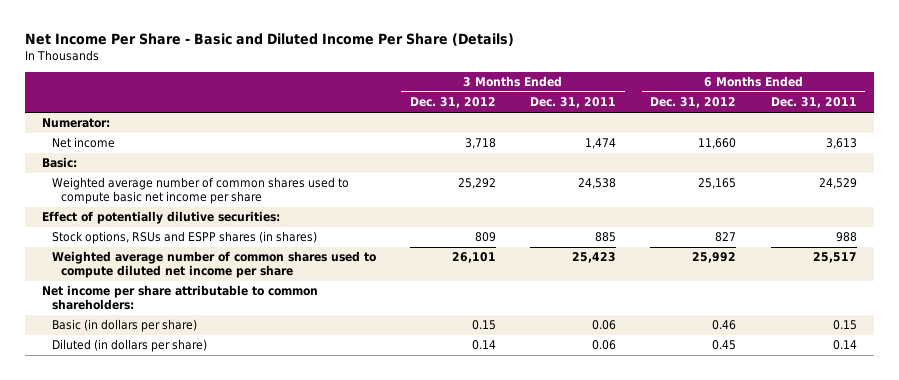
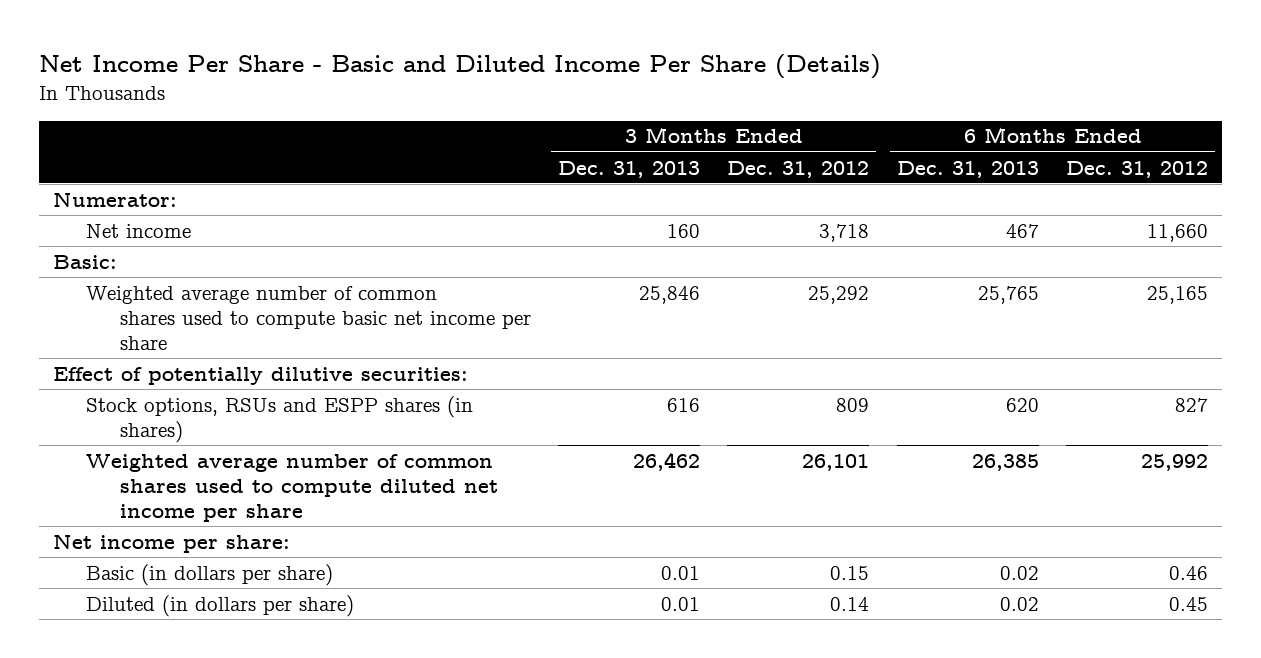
- | 3 Months Ended Dec. 31, 2012 | 3 Months Ended Dec. 31, 2011 | 6 Months Ended Dec. 31, 2012 | 6 Months Ended Dec. 31, 2011
+ | 3 Months Ended Dec. 31, 2013 | 3 Months Ended Dec. 31, 2012 | 6 Months Ended Dec. 31, 2013 | 6 Months Ended Dec. 31, 2012
- Net income per share attributable to common shareholders:
+ Net income per share:

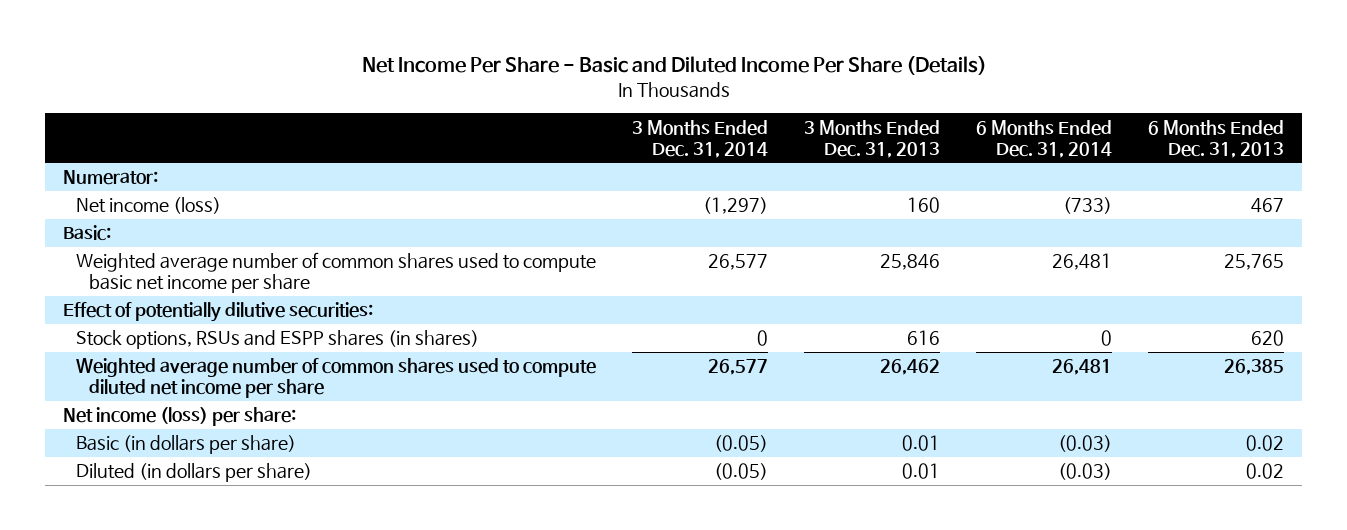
- | 3 Months Ended Dec. 31, 2013 | 3 Months Ended Dec. 31, 2012 | 6 Months Ended Dec. 31, 2013 | 6 Months Ended Dec. 31, 2012
+ | 3 Months Ended Dec. 31, 2014 | 3 Months Ended Dec. 31, 2013 | 6 Months Ended Dec. 31, 2014 | 6 Months Ended Dec. 31, 2013
- Net income | 160 | 3,718 | 467 | 11,660
+ Net income (loss) | (1,297) | 160 | (733) | 467
- Net income per share:
+ Net income (loss) per share:

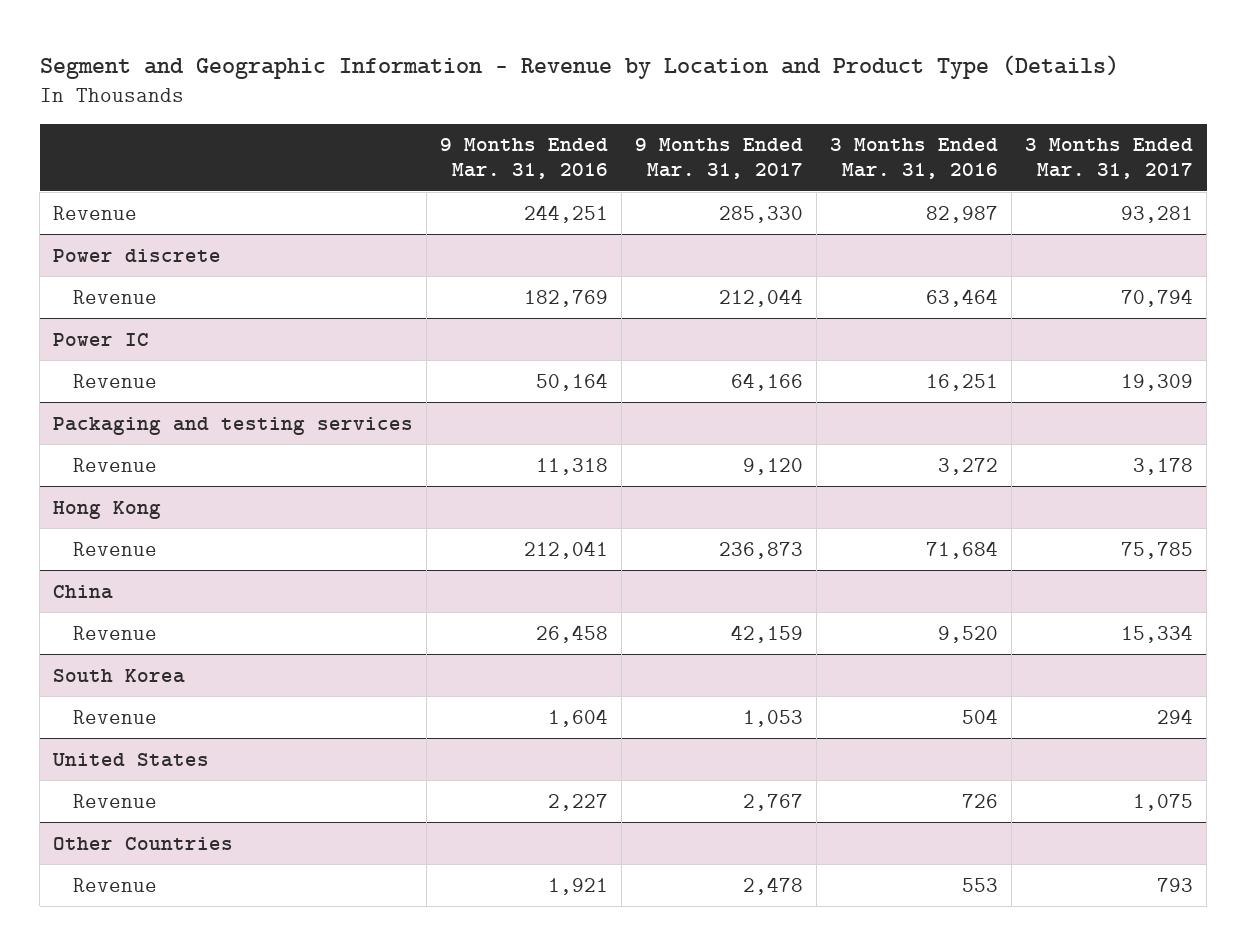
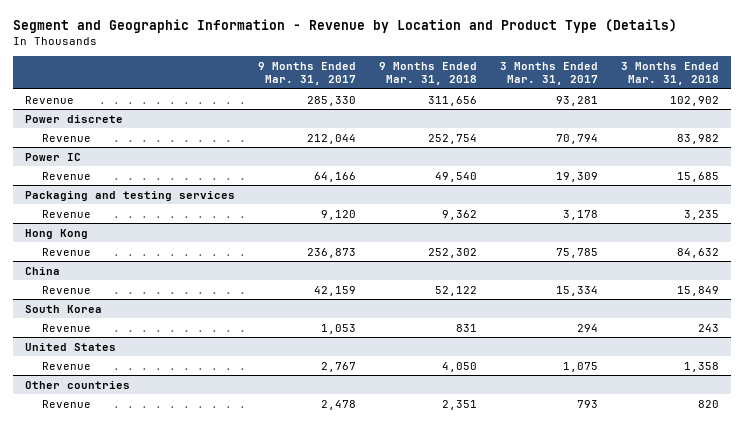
- | 9 Months Ended Mar. 31, 2016 | 9 Months Ended Mar. 31, 2017 | 3 Months Ended Mar. 31, 2016 | 3 Months Ended Mar. 31, 2017
+ | 9 Months Ended Mar. 31, 2017 | 9 Months Ended Mar. 31, 2018 | 3 Months Ended Mar. 31, 2017 | 3 Months Ended Mar. 31, 2018
- Other Countries
+ Other countries

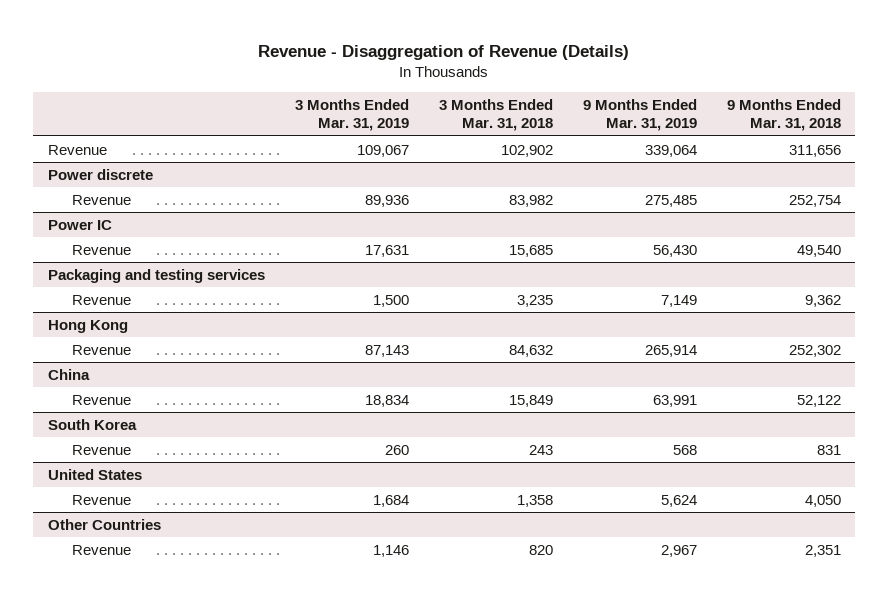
- Segment and Geographic Information - Revenue by Location and Product Type (Details)
+ Revenue - Disaggregation of Revenue (Details)
- | 9 Months Ended Mar. 31, 2017 | 9 Months Ended Mar. 31, 2018 | 3 Months Ended Mar. 31, 2017 | 3 Months Ended Mar. 31, 2018
+ | 3 Months Ended Mar. 31, 2019 | 3 Months Ended Mar. 31, 2018 | 9 Months Ended Mar. 31, 2019 | 9 Months Ended Mar. 31, 2018
- Other countries
+ Other Countries

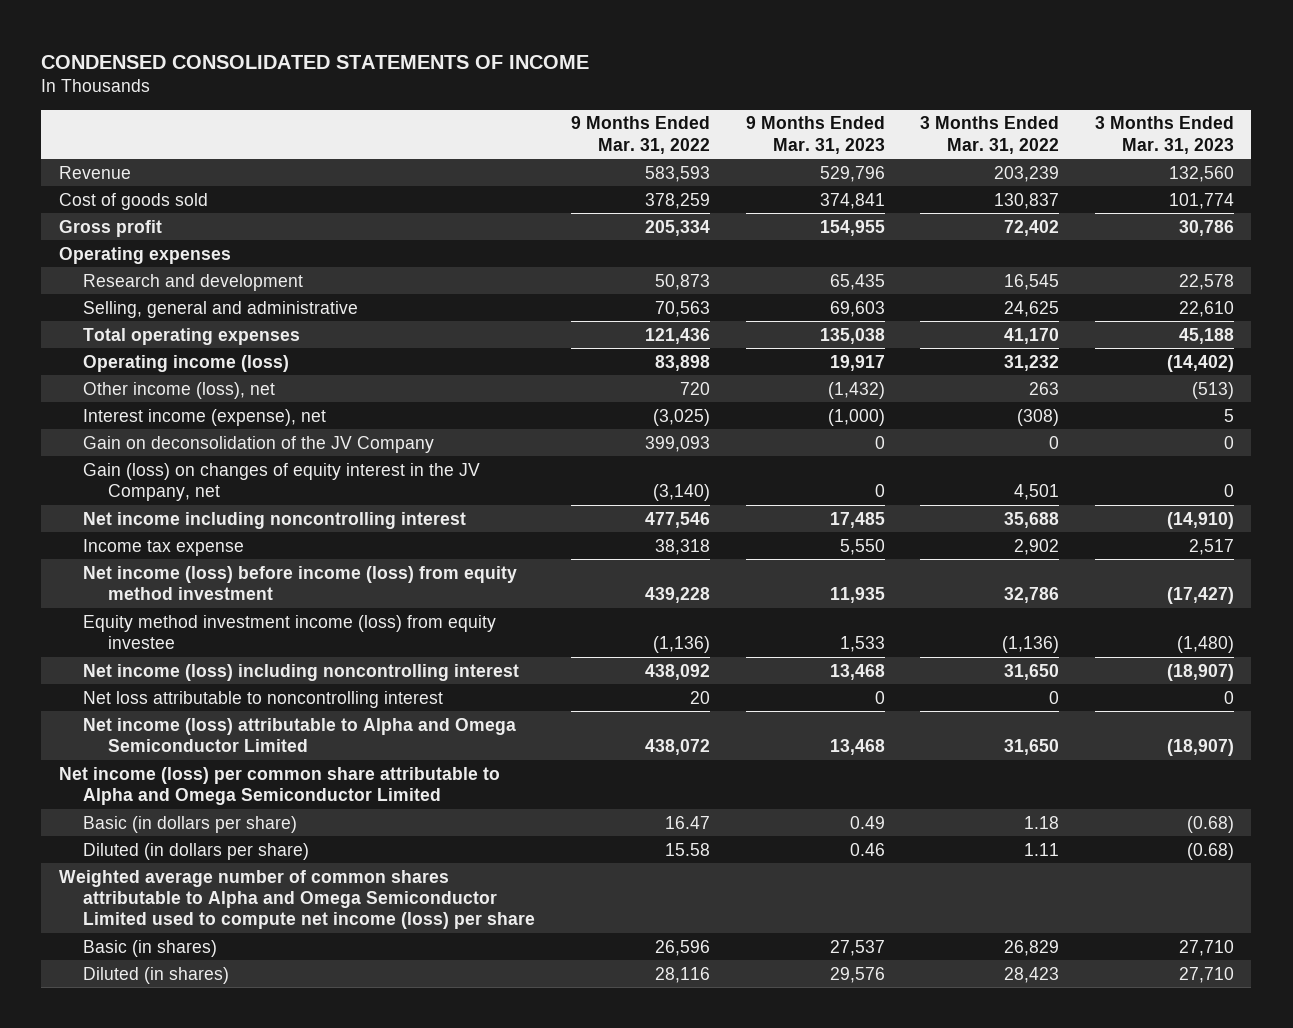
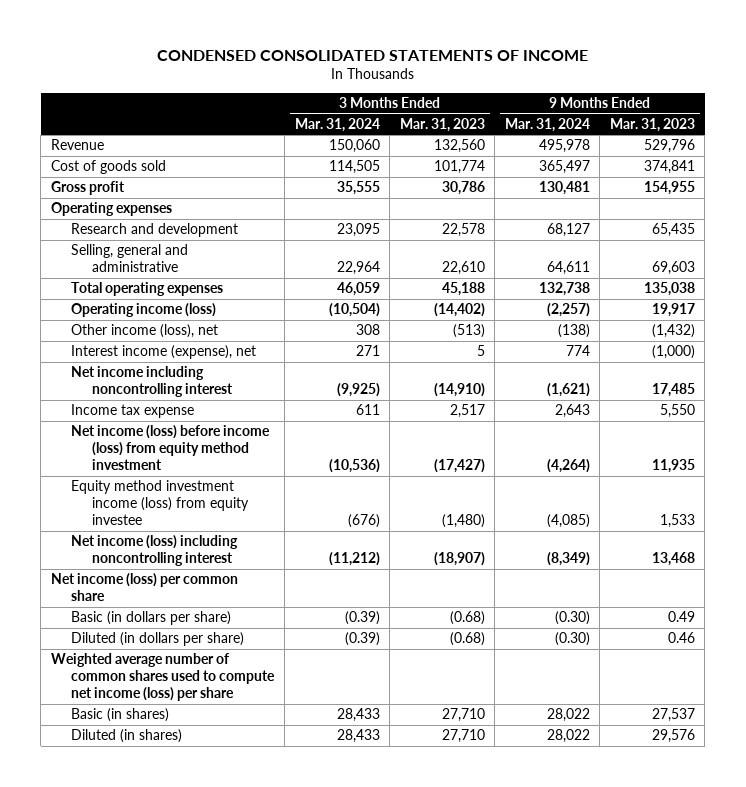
- | 9 Months Ended Mar. 31, 2022 | 9 Months Ended Mar. 31, 2023 | 3 Months Ended Mar. 31, 2022 | 3 Months Ended Mar. 31, 2023
+ | 3 Months Ended Mar. 31, 2024 | 3 Months Ended Mar. 31, 2023 | 9 Months Ended Mar. 31, 2024 | 9 Months Ended Mar. 31, 2023
- Gain on deconsolidation of the JV Company | 399,093 | 0 | 0 | 0
- Gain (loss) on changes of equity interest in the JV Company, net | (3,140) | 0 | 4,501 | 0
- Net loss attributable to noncontrolling interest | 20 | 0 | 0 | 0
- Net income (loss) attributable to Alpha and Omega Semiconductor Limited | 438,072 | 13,468 | 31,650 | (18,907)
- Net income (loss) per common share attributable to Alpha and Omega Semiconductor Limited
+ Net income (loss) per common share
- Weighted average number of common shares attributable to Alpha and Omega Semiconductor Limited used to compute net income (loss) per share
+ Weighted average number of common shares used to compute net income (loss) per share

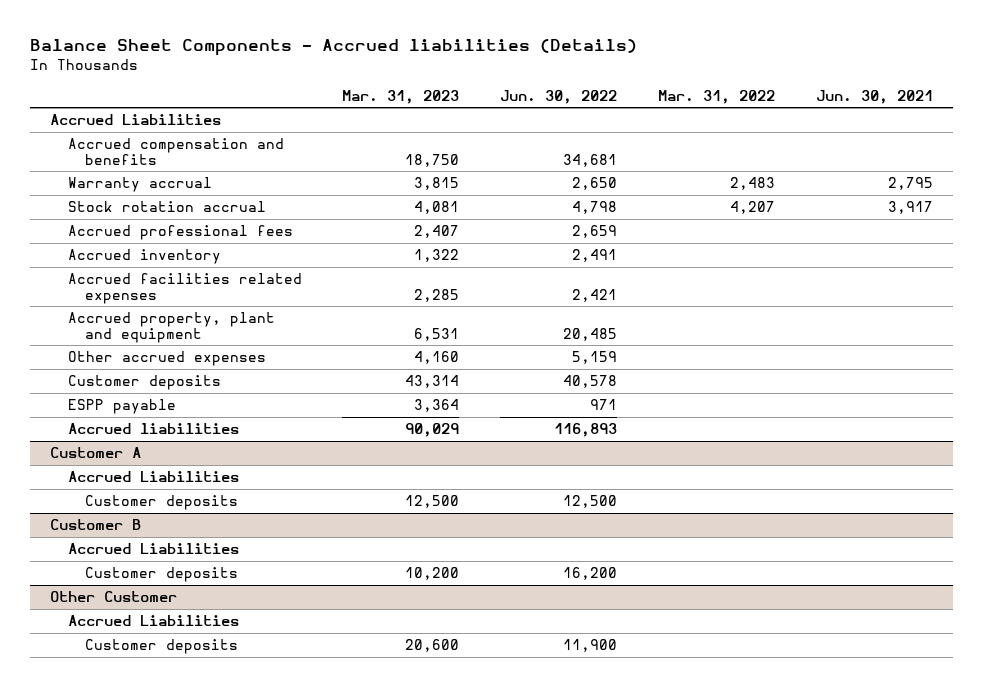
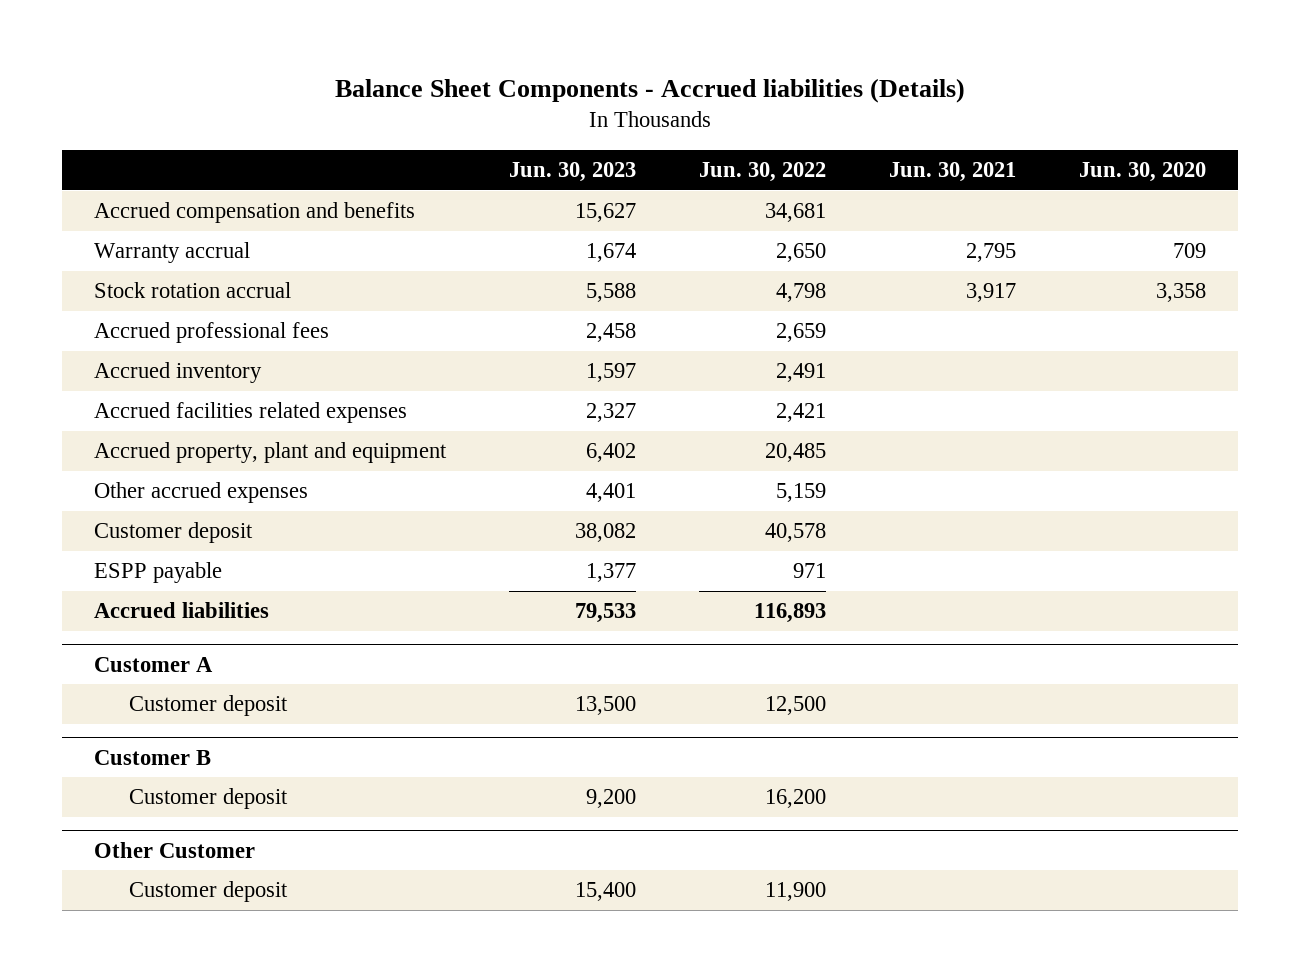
- | Mar. 31, 2023 | Jun. 30, 2022 | Mar. 31, 2022 | Jun. 30, 2021
+ | Jun. 30, 2023 | Jun. 30, 2022 | Jun. 30, 2021 | Jun. 30, 2020
- Accrued Liabilities
- Customer deposits | 43,314 | 40,578 | |
+ Customer deposit | 38,082 | 40,578 | |
@ Customer A
- Accrued Liabilities
- Customer deposits | 12,500 | 12,500 | |
+ Customer deposit | 13,500 | 12,500 | |
@ Customer B
- Accrued Liabilities
- Customer deposits | 10,200 | 16,200 | |
+ Customer deposit | 9,200 | 16,200 | |
@ Other Customer
- Accrued Liabilities
- Customer deposits | 20,600 | 11,900 | |
+ Customer deposit | 15,400 | 11,900 | |

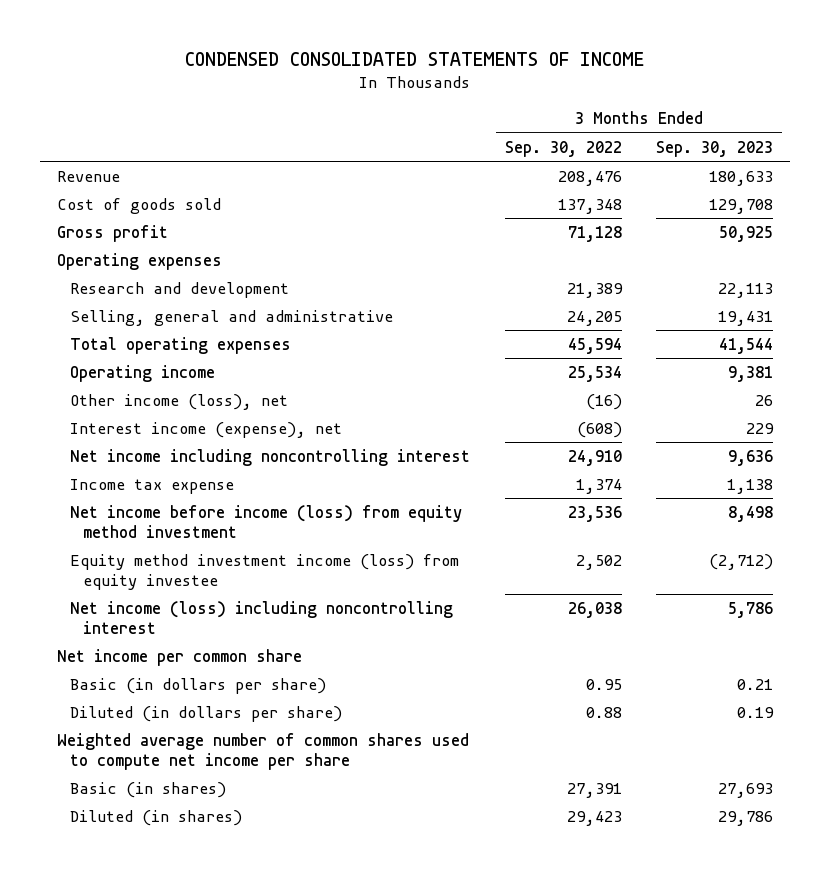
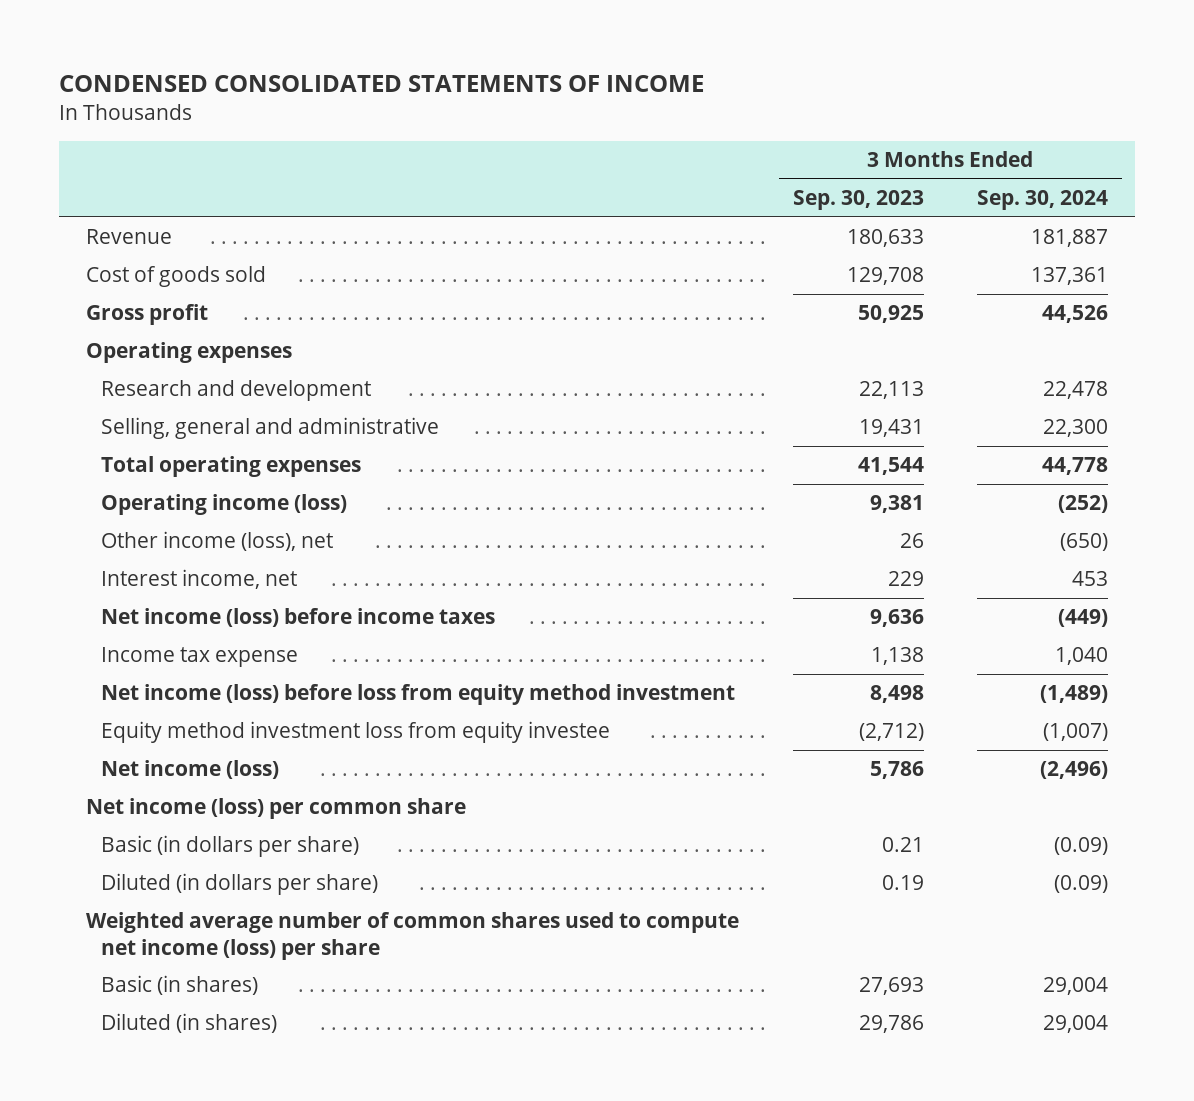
- | 3 Months Ended Sep. 30, 2022 | 3 Months Ended Sep. 30, 2023
+ | 3 Months Ended Sep. 30, 2023 | 3 Months Ended Sep. 30, 2024
- Operating income | 25,534 | 9,381
+ Operating income (loss) | 9,381 | (252)
- Interest income (expense), net | (608) | 229
- Net income including noncontrolling interest | 24,910 | 9,636
+ Interest income, net | 229 | 453
+ Net income (loss) before income taxes | 9,636 | (449)
- Net income before income (loss) from equity method investment | 23,536 | 8,498
- Equity method investment income (loss) from equity investee | 2,502 | (2,712)
- Net income (loss) including noncontrolling interest | 26,038 | 5,786
- Net income per common share
+ Net income (loss) before loss from equity method investment | 8,498 | (1,489)
+ Equity method investment loss from equity investee | (2,712) | (1,007)
+ Net income (loss) | 5,786 | (2,496)
+ Net income (loss) per common share
- Weighted average number of common shares used to compute net income per share
+ Weighted average number of common shares used to compute net income (loss) per share

